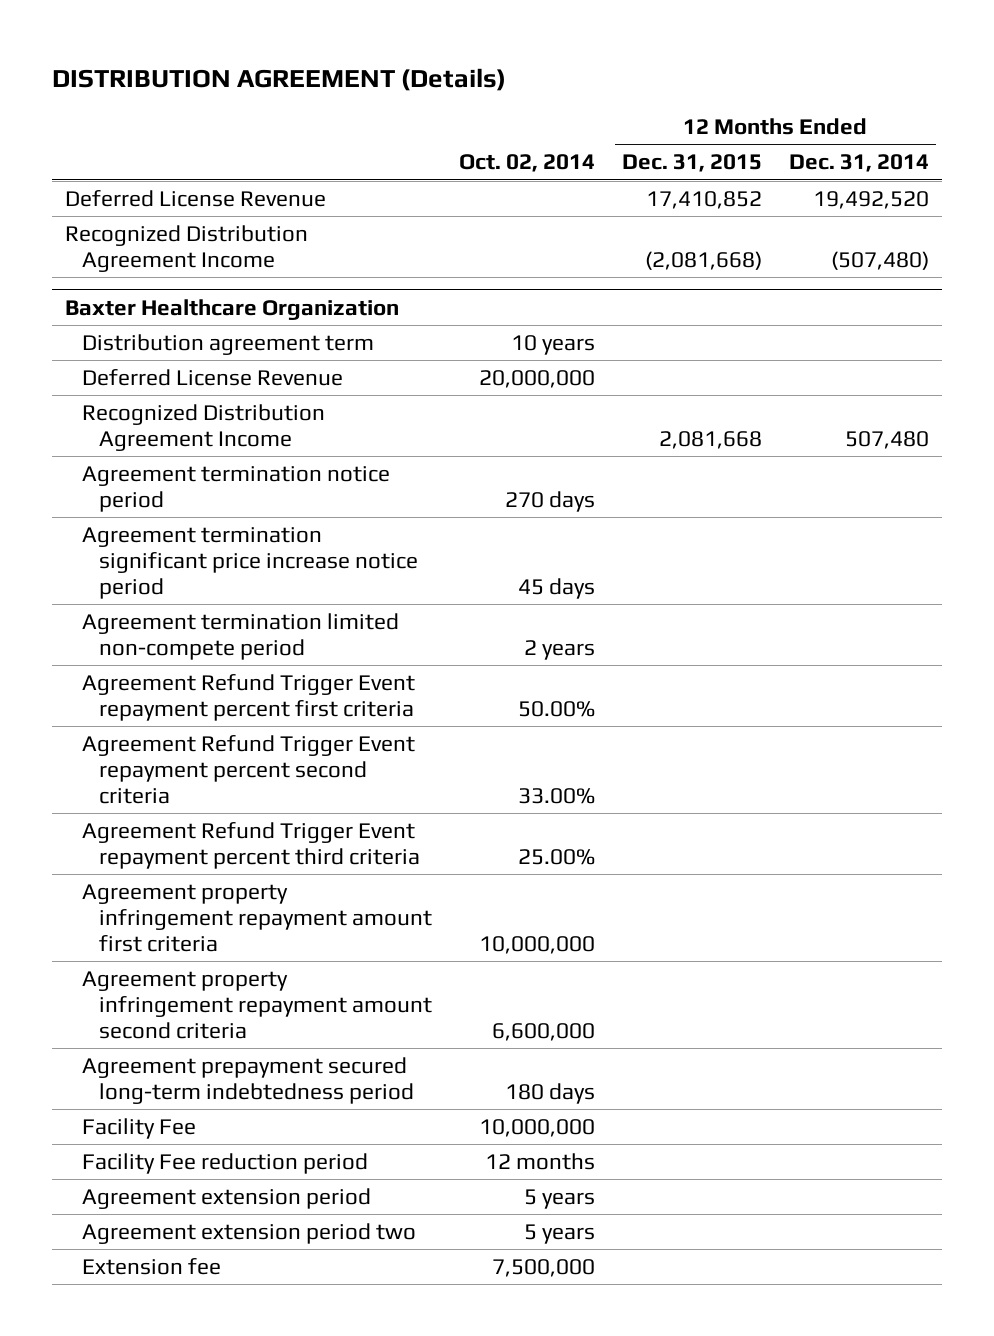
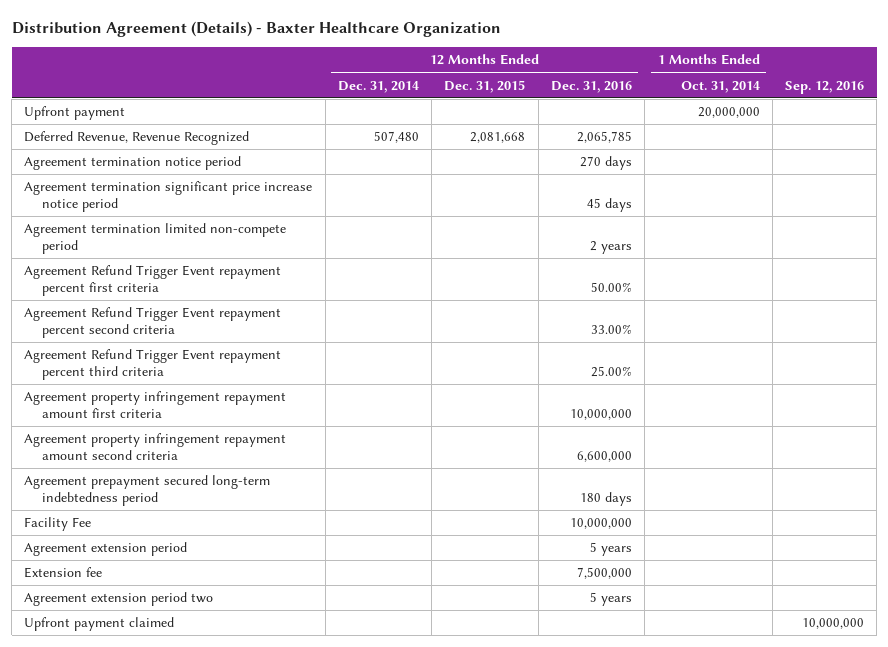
- DISTRIBUTION AGREEMENT (Details)
+ Distribution Agreement (Details) - Baxter Healthcare Organization
- | Oct. 02, 2014 | 12 Months Ended Dec. 31, 2015 | 12 Months Ended Dec. 31, 2014
+ | 12 Months Ended Dec. 31, 2014 | 12 Months Ended Dec. 31, 2015 | 12 Months Ended Dec. 31, 2016 | 1 Months Ended Oct. 31, 2014 | Sep. 12, 2016
- Deferred License Revenue | | 17,410,852 | 19,492,520
- Recognized Distribution Agreement Income | | (2,081,668) | (507,480)
- Baxter Healthcare Organization
- Distribution agreement term | 10 years | |
- Deferred License Revenue | 20,000,000 | |
- Recognized Distribution Agreement Income | | 2,081,668 | 507,480
- Agreement termination notice period | 270 days | |
- Agreement termination significant price increase notice period | 45 days | |
- Agreement termination limited non-compete period | 2 years | |
- Agreement Refund Trigger Event repayment percent first criteria | 50.00% | |
- Agreement Refund Trigger Event repayment percent second criteria | 33.00% | |
- Agreement Refund Trigger Event repayment percent third criteria | 25.00% | |
- Agreement property infringement repayment amount first criteria | 10,000,000 | |
- Agreement property infringement repayment amount second criteria | 6,600,000 | |
- Agreement prepayment secured long-term indebtedness period | 180 days | |
- Facility Fee | 10,000,000 | |
- Facility Fee reduction period | 12 months | |
- Agreement extension period | 5 years | |
- Agreement extension period two | 5 years | |
- Extension fee | 7,500,000 | |
+ Upfront payment | | | | 20,000,000 |
+ Deferred Revenue, Revenue Recognized | 507,480 | 2,081,668 | 2,065,785 | |
+ Agreement termination notice period | | | 270 days | |
+ Agreement termination significant price increase notice period | | | 45 days | |
+ Agreement termination limited non-compete period | | | 2 years | |
+ Agreement Refund Trigger Event repayment percent first criteria | | | 50.00% | |
+ Agreement Refund Trigger Event repayment percent second criteria | | | 33.00% | |
+ Agreement Refund Trigger Event repayment percent third criteria | | | 25.00% | |
+ Agreement property infringement repayment amount first criteria | | | 10,000,000 | |
+ Agreement property infringement repayment amount second criteria | | | 6,600,000 | |
+ Agreement prepayment secured long-term indebtedness period | | | 180 days | |
+ Facility Fee | | | 10,000,000 | |
+ Agreement extension period | | | 5 years | |
+ Extension fee | | | 7,500,000 | |
+ Agreement extension period two | | | 5 years | |
+ Upfront payment claimed | | | | | 10,000,000

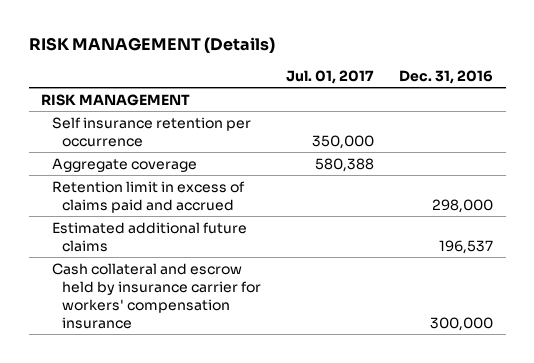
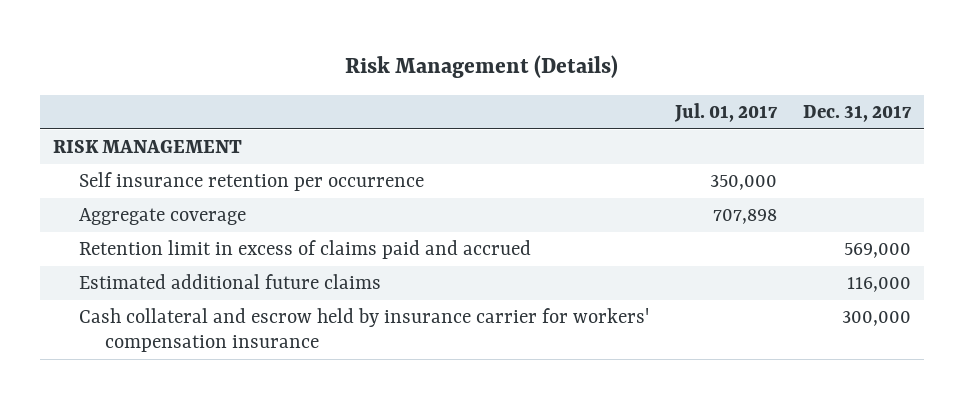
- RISK MANAGEMENT (Details)
+ Risk Management (Details)
- | Jul. 01, 2017 | Dec. 31, 2016
+ | Jul. 01, 2017 | Dec. 31, 2017
- Aggregate coverage | 580,388 |
+ Aggregate coverage | 707,898 |

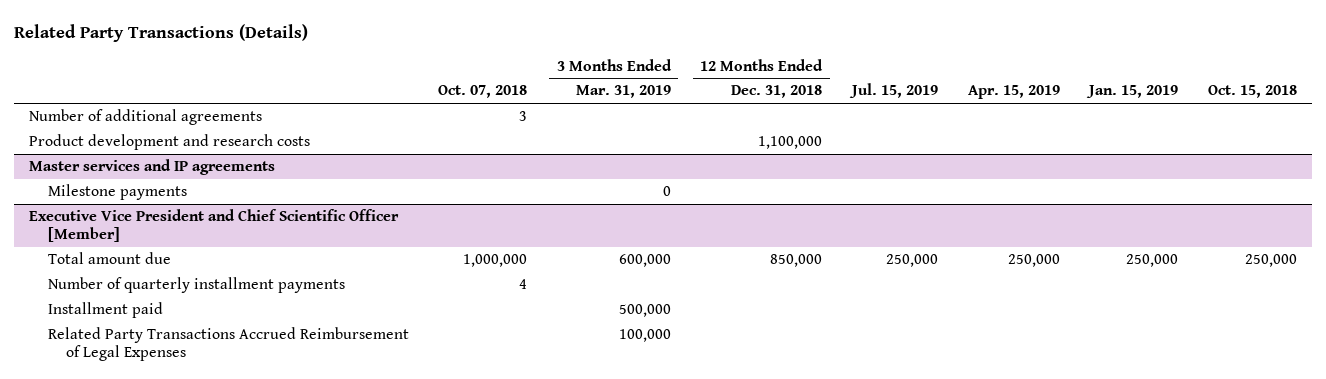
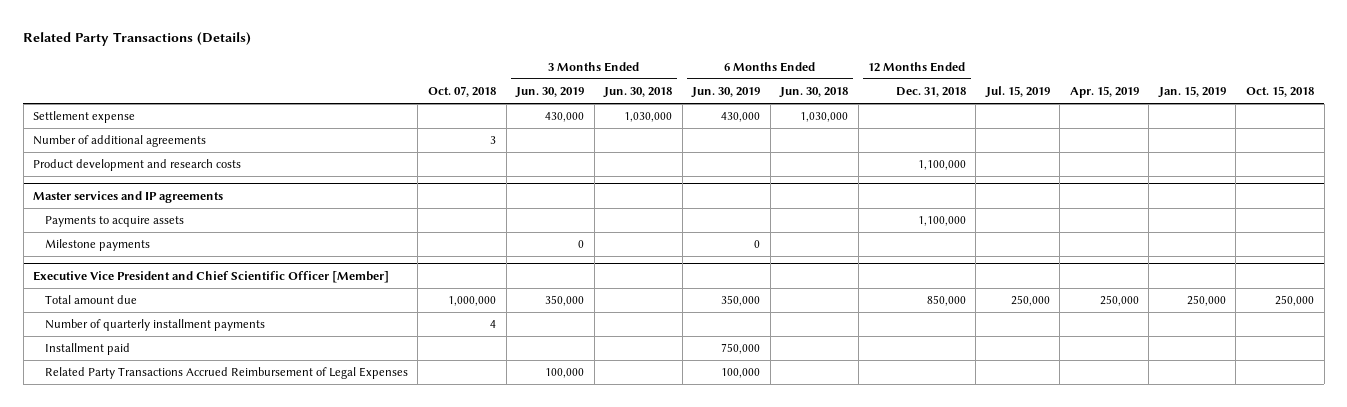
- | Oct. 07, 2018 | 3 Months Ended Mar. 31, 2019 | 12 Months Ended Dec. 31, 2018 | Jul. 15, 2019 | Apr. 15, 2019 | Jan. 15, 2019 | Oct. 15, 2018
+ | Oct. 07, 2018 | 3 Months Ended Jun. 30, 2019 | 3 Months Ended Jun. 30, 2018 | 6 Months Ended Jun. 30, 2019 | 6 Months Ended Jun. 30, 2018 | 12 Months Ended Dec. 31, 2018 | Jul. 15, 2019 | Apr. 15, 2019 | Jan. 15, 2019 | Oct. 15, 2018
+ Settlement expense | | 430,000 | 1,030,000 | 430,000 | 1,030,000 | | | | |
@ Master services and IP agreements
+ Payments to acquire assets | | | | | | 1,100,000 | | | |

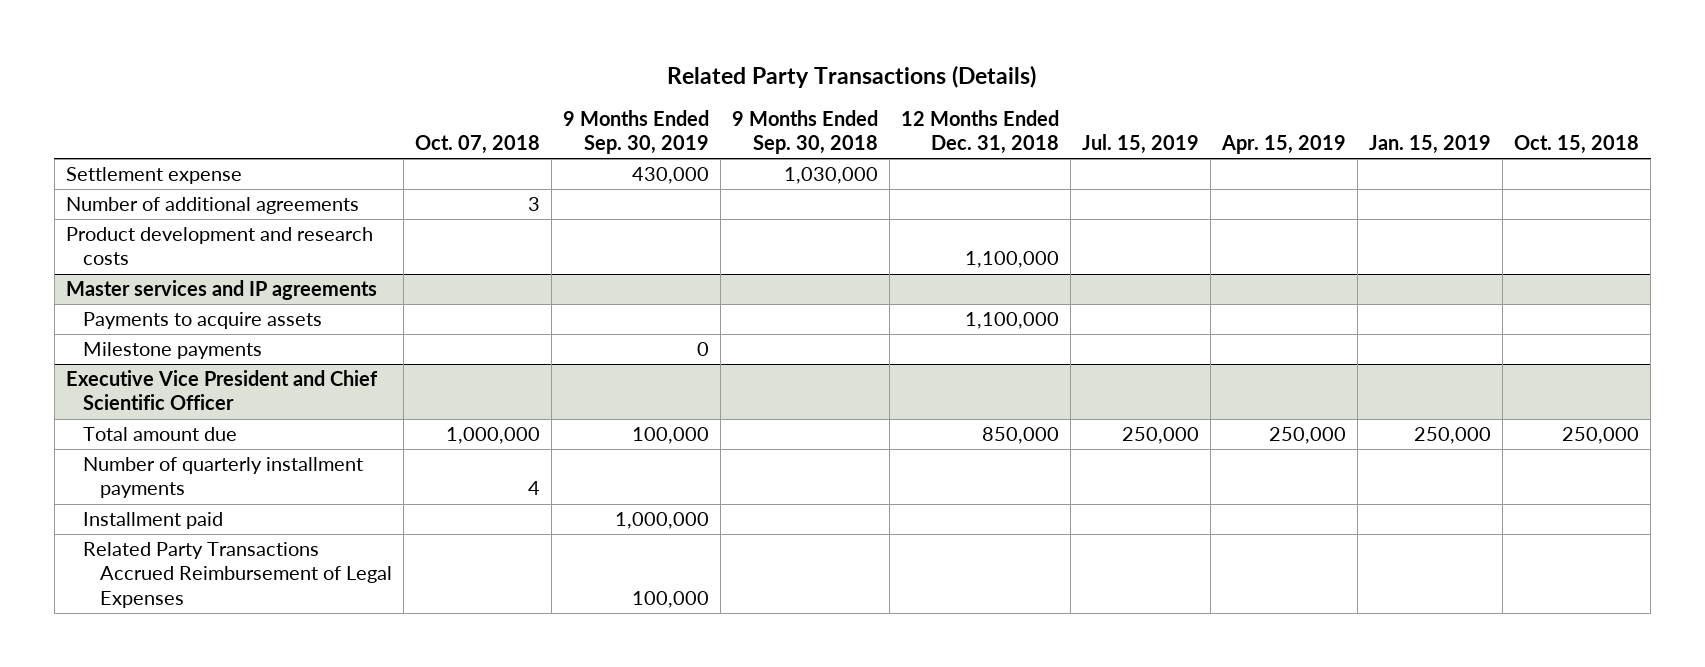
- | Oct. 07, 2018 | 3 Months Ended Jun. 30, 2019 | 3 Months Ended Jun. 30, 2018 | 6 Months Ended Jun. 30, 2019 | 6 Months Ended Jun. 30, 2018 | 12 Months Ended Dec. 31, 2018 | Jul. 15, 2019 | Apr. 15, 2019 | Jan. 15, 2019 | Oct. 15, 2018
+ | Oct. 07, 2018 | 9 Months Ended Sep. 30, 2019 | 9 Months Ended Sep. 30, 2018 | 12 Months Ended Dec. 31, 2018 | Jul. 15, 2019 | Apr. 15, 2019 | Jan. 15, 2019 | Oct. 15, 2018
- Executive Vice President and Chief Scientific Officer [Member]
+ Executive Vice President and Chief Scientific Officer

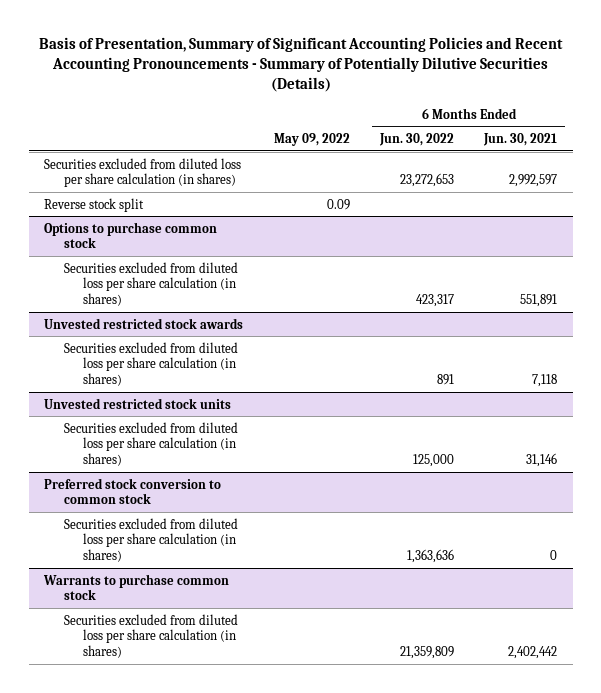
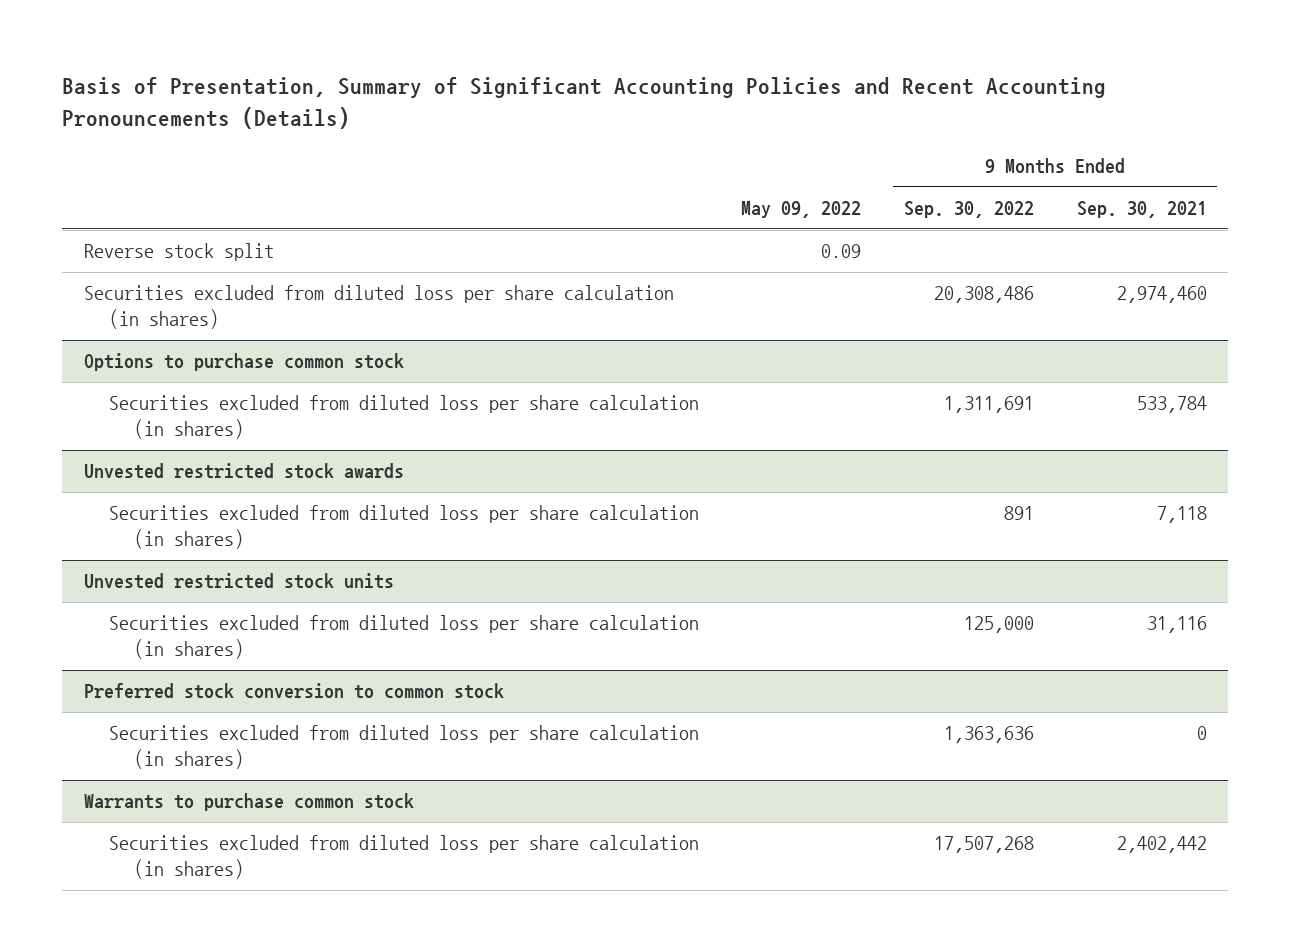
- Basis of Presentation, Summary of Significant Accounting Policies and Recent Accounting Pronouncements - Summary of Potentially Dilutive Securities (Details)
+ Basis of Presentation, Summary of Significant Accounting Policies and Recent Accounting Pronouncements (Details)
- | May 09, 2022 | 6 Months Ended Jun. 30, 2022 | 6 Months Ended Jun. 30, 2021
+ | May 09, 2022 | 9 Months Ended Sep. 30, 2022 | 9 Months Ended Sep. 30, 2021
moved down: Securities excluded from diluted loss per share calculation (in shares) | | 20,308,486 | 2,974,460

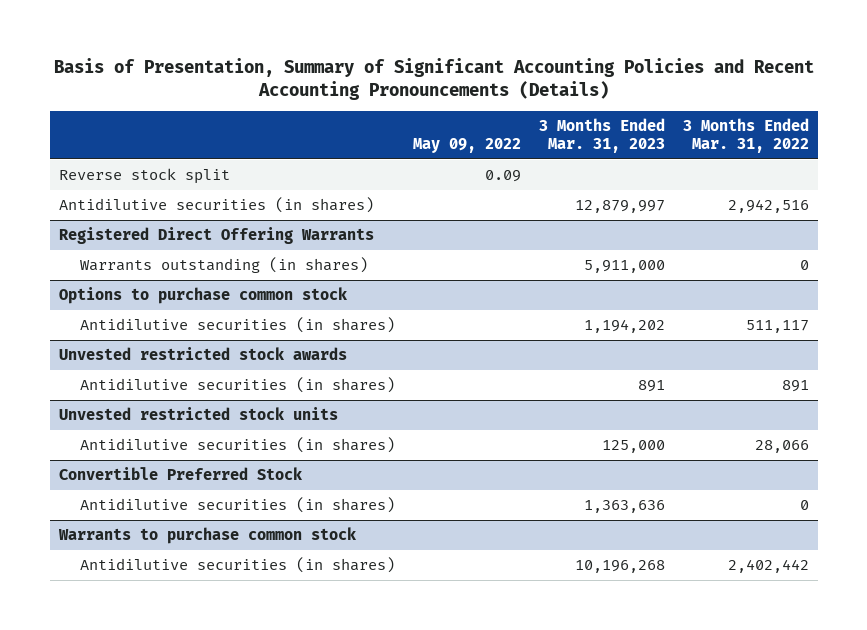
- | May 09, 2022 | 9 Months Ended Sep. 30, 2022 | 9 Months Ended Sep. 30, 2021
+ | May 09, 2022 | 3 Months Ended Mar. 31, 2023 | 3 Months Ended Mar. 31, 2022
- Securities excluded from diluted loss per share calculation (in shares) | | 20,308,486 | 2,974,460
+ Antidilutive securities (in shares) | | 12,879,997 | 2,942,516
+ Registered Direct Offering Warrants
+ Warrants outstanding (in shares) | | 5,911,000 | 0
@ Options to purchase common stock
- Securities excluded from diluted loss per share calculation (in shares) | | 1,311,691 | 533,784
+ Antidilutive securities (in shares) | | 1,194,202 | 511,117
@ Unvested restricted stock awards
- Securities excluded from diluted loss per share calculation (in shares) | | 891 | 7,118
+ Antidilutive securities (in shares) | | 891 | 891
@ Unvested restricted stock units
- Securities excluded from diluted loss per share calculation (in shares) | | 125,000 | 31,116
- Preferred stock conversion to common stock
- Securities excluded from diluted loss per share calculation (in shares) | | 1,363,636 | 0
@ Unvested restricted stock units
+ Antidilutive securities (in shares) | | 125,000 | 28,066
+ Convertible Preferred Stock
+ Antidilutive securities (in shares) | | 1,363,636 | 0
@ Warrants to purchase common stock
- Securities excluded from diluted loss per share calculation (in shares) | | 17,507,268 | 2,402,442
+ Antidilutive securities (in shares) | | 10,196,268 | 2,402,442

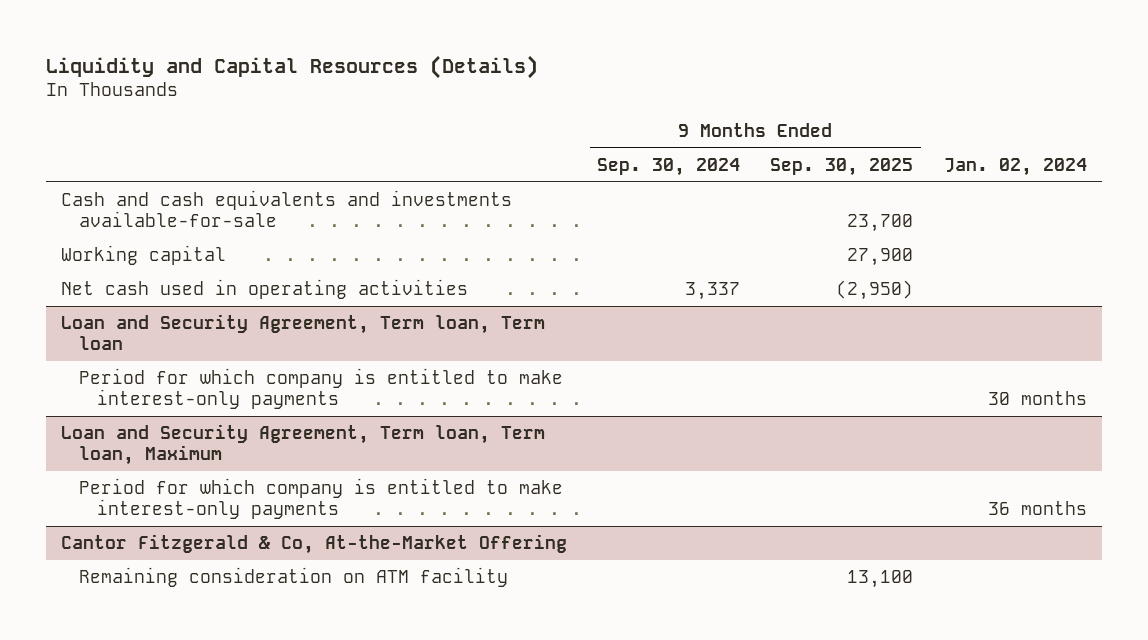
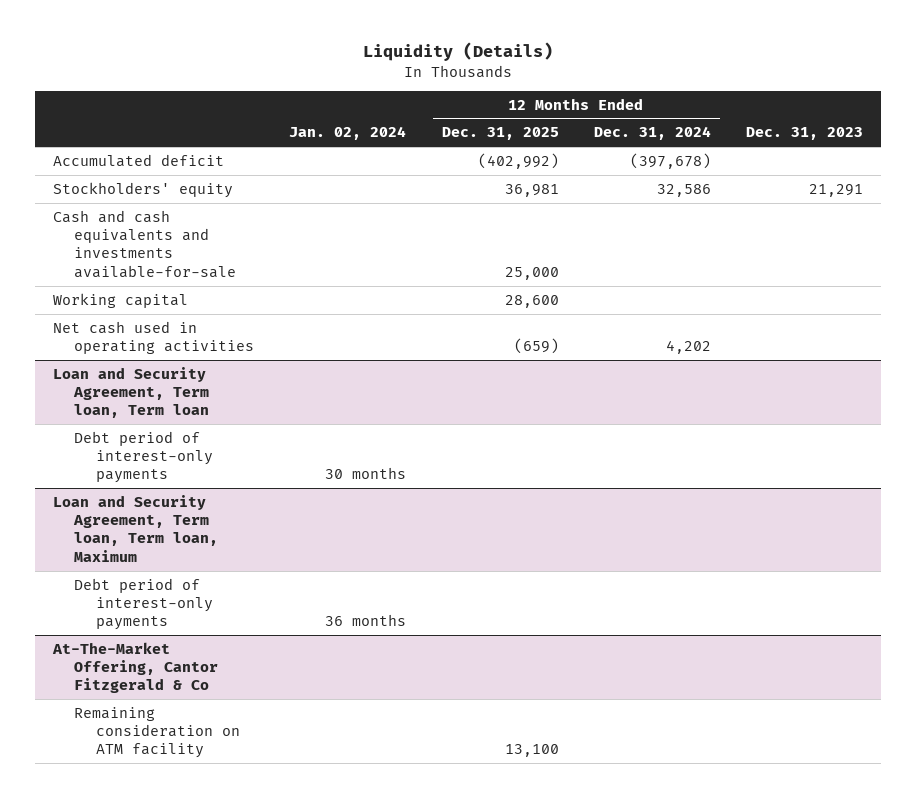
- Liquidity and Capital Resources (Details)
+ Liquidity (Details)
- | 9 Months Ended Sep. 30, 2024 | 9 Months Ended Sep. 30, 2025 | Jan. 02, 2024
+ | Jan. 02, 2024 | 12 Months Ended Dec. 31, 2025 | 12 Months Ended Dec. 31, 2024 | Dec. 31, 2023
+ Accumulated deficit | | (402,992) | (397,678) |
+ Stockholders' equity | | 36,981 | 32,586 | 21,291
@ Loan and Security Agreement, Term loan, Term loan
- Period for which company is entitled to make interest-only payments | | | 30 months
+ Debt period of interest-only payments | 30 months | | |
@ Loan and Security Agreement, Term loan, Term loan, Maximum
- Period for which company is entitled to make interest-only payments | | | 36 months
- Cantor Fitzgerald & Co, At-the-Market Offering
@ Loan and Security Agreement, Term loan, Term loan, Maximum
+ Debt period of interest-only payments | 36 months | | |
+ At-The-Market Offering, Cantor Fitzgerald & Co

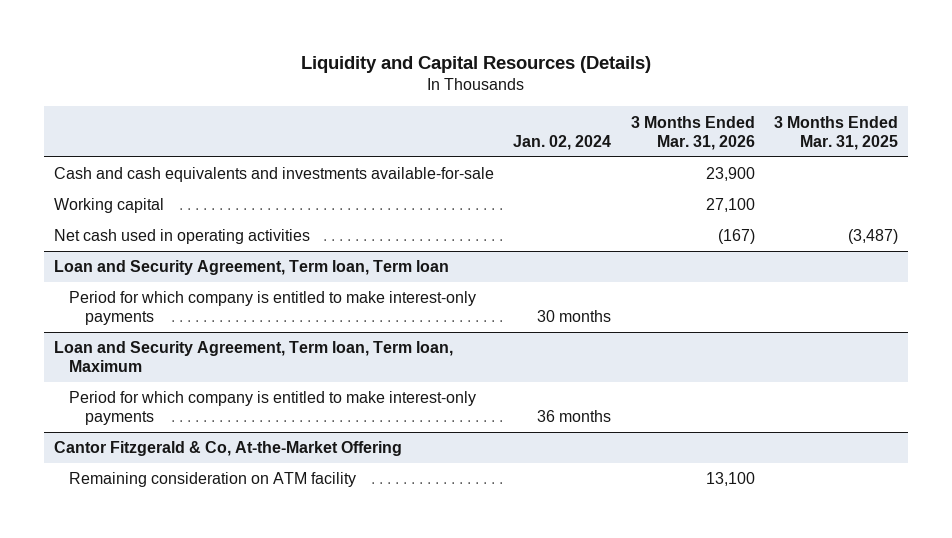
- Liquidity (Details)
+ Liquidity and Capital Resources (Details)
- | Jan. 02, 2024 | 12 Months Ended Dec. 31, 2025 | 12 Months Ended Dec. 31, 2024 | Dec. 31, 2023
+ | Jan. 02, 2024 | 3 Months Ended Mar. 31, 2026 | 3 Months Ended Mar. 31, 2025
- Accumulated deficit | | (402,992) | (397,678) |
- Stockholders' equity | | 36,981 | 32,586 | 21,291
@ Loan and Security Agreement, Term loan, Term loan
- Debt period of interest-only payments | 30 months | | |
+ Period for which company is entitled to make interest-only payments | 30 months | |
@ Loan and Security Agreement, Term loan, Term loan, Maximum
- Debt period of interest-only payments | 36 months | | |
- At-The-Market Offering, Cantor Fitzgerald & Co
@ Loan and Security Agreement, Term loan, Term loan, Maximum
+ Period for which company is entitled to make interest-only payments | 36 months | |
+ Cantor Fitzgerald & Co, At-the-Market Offering

